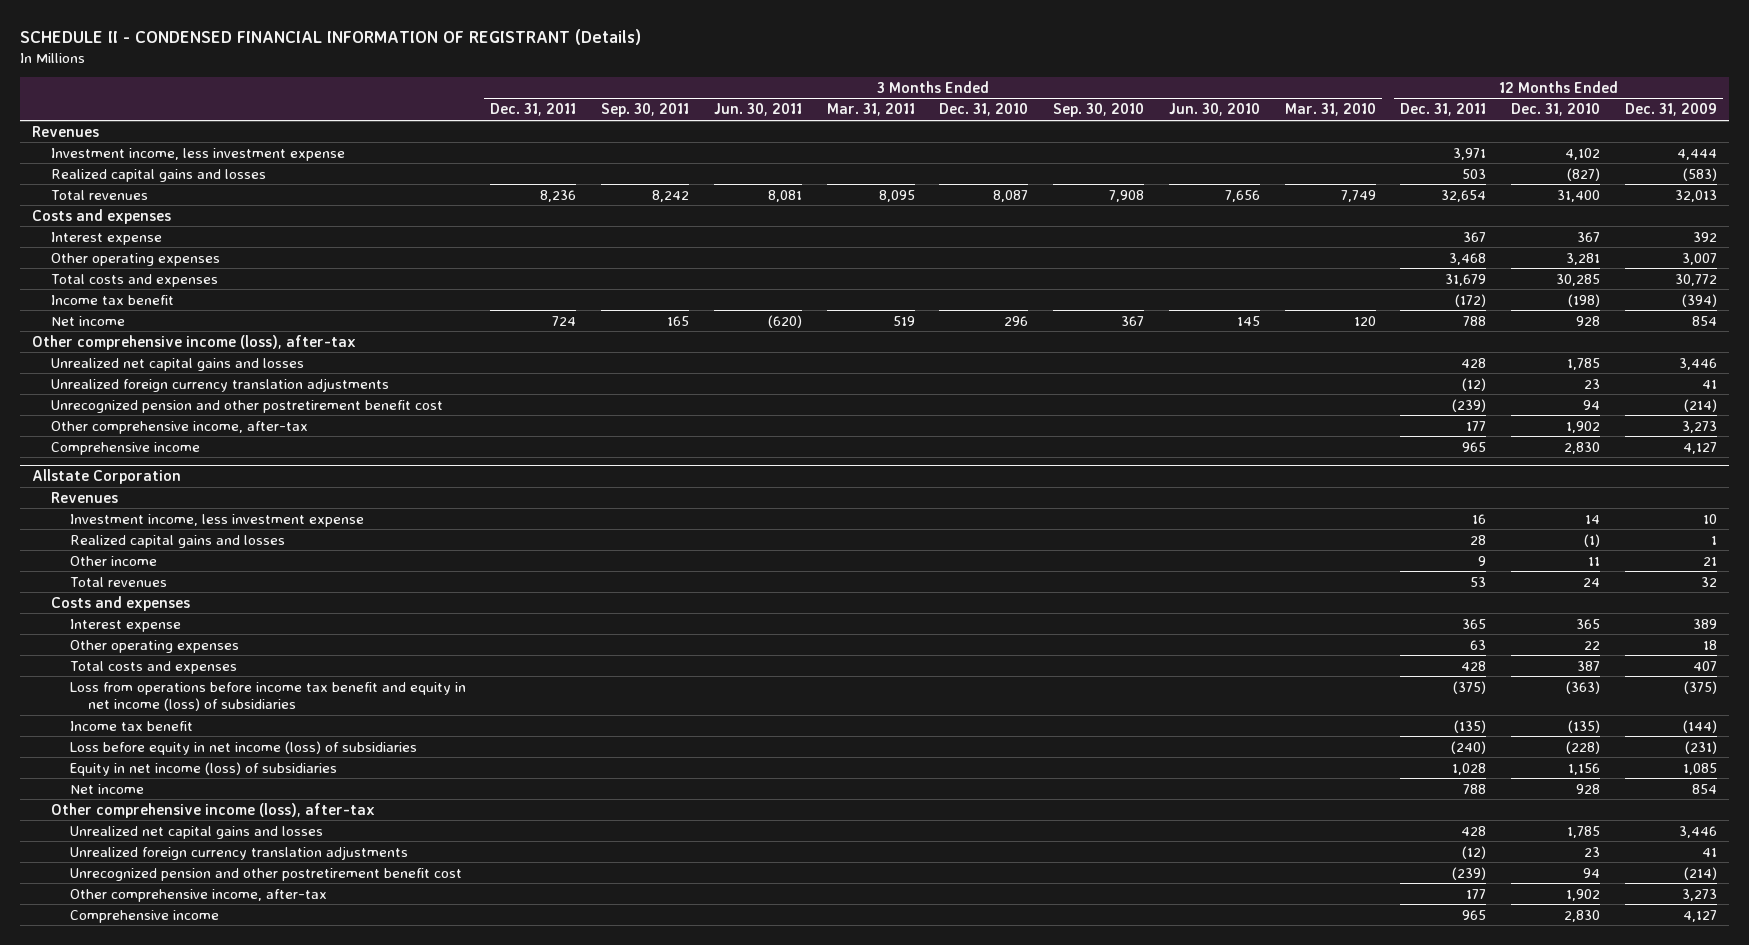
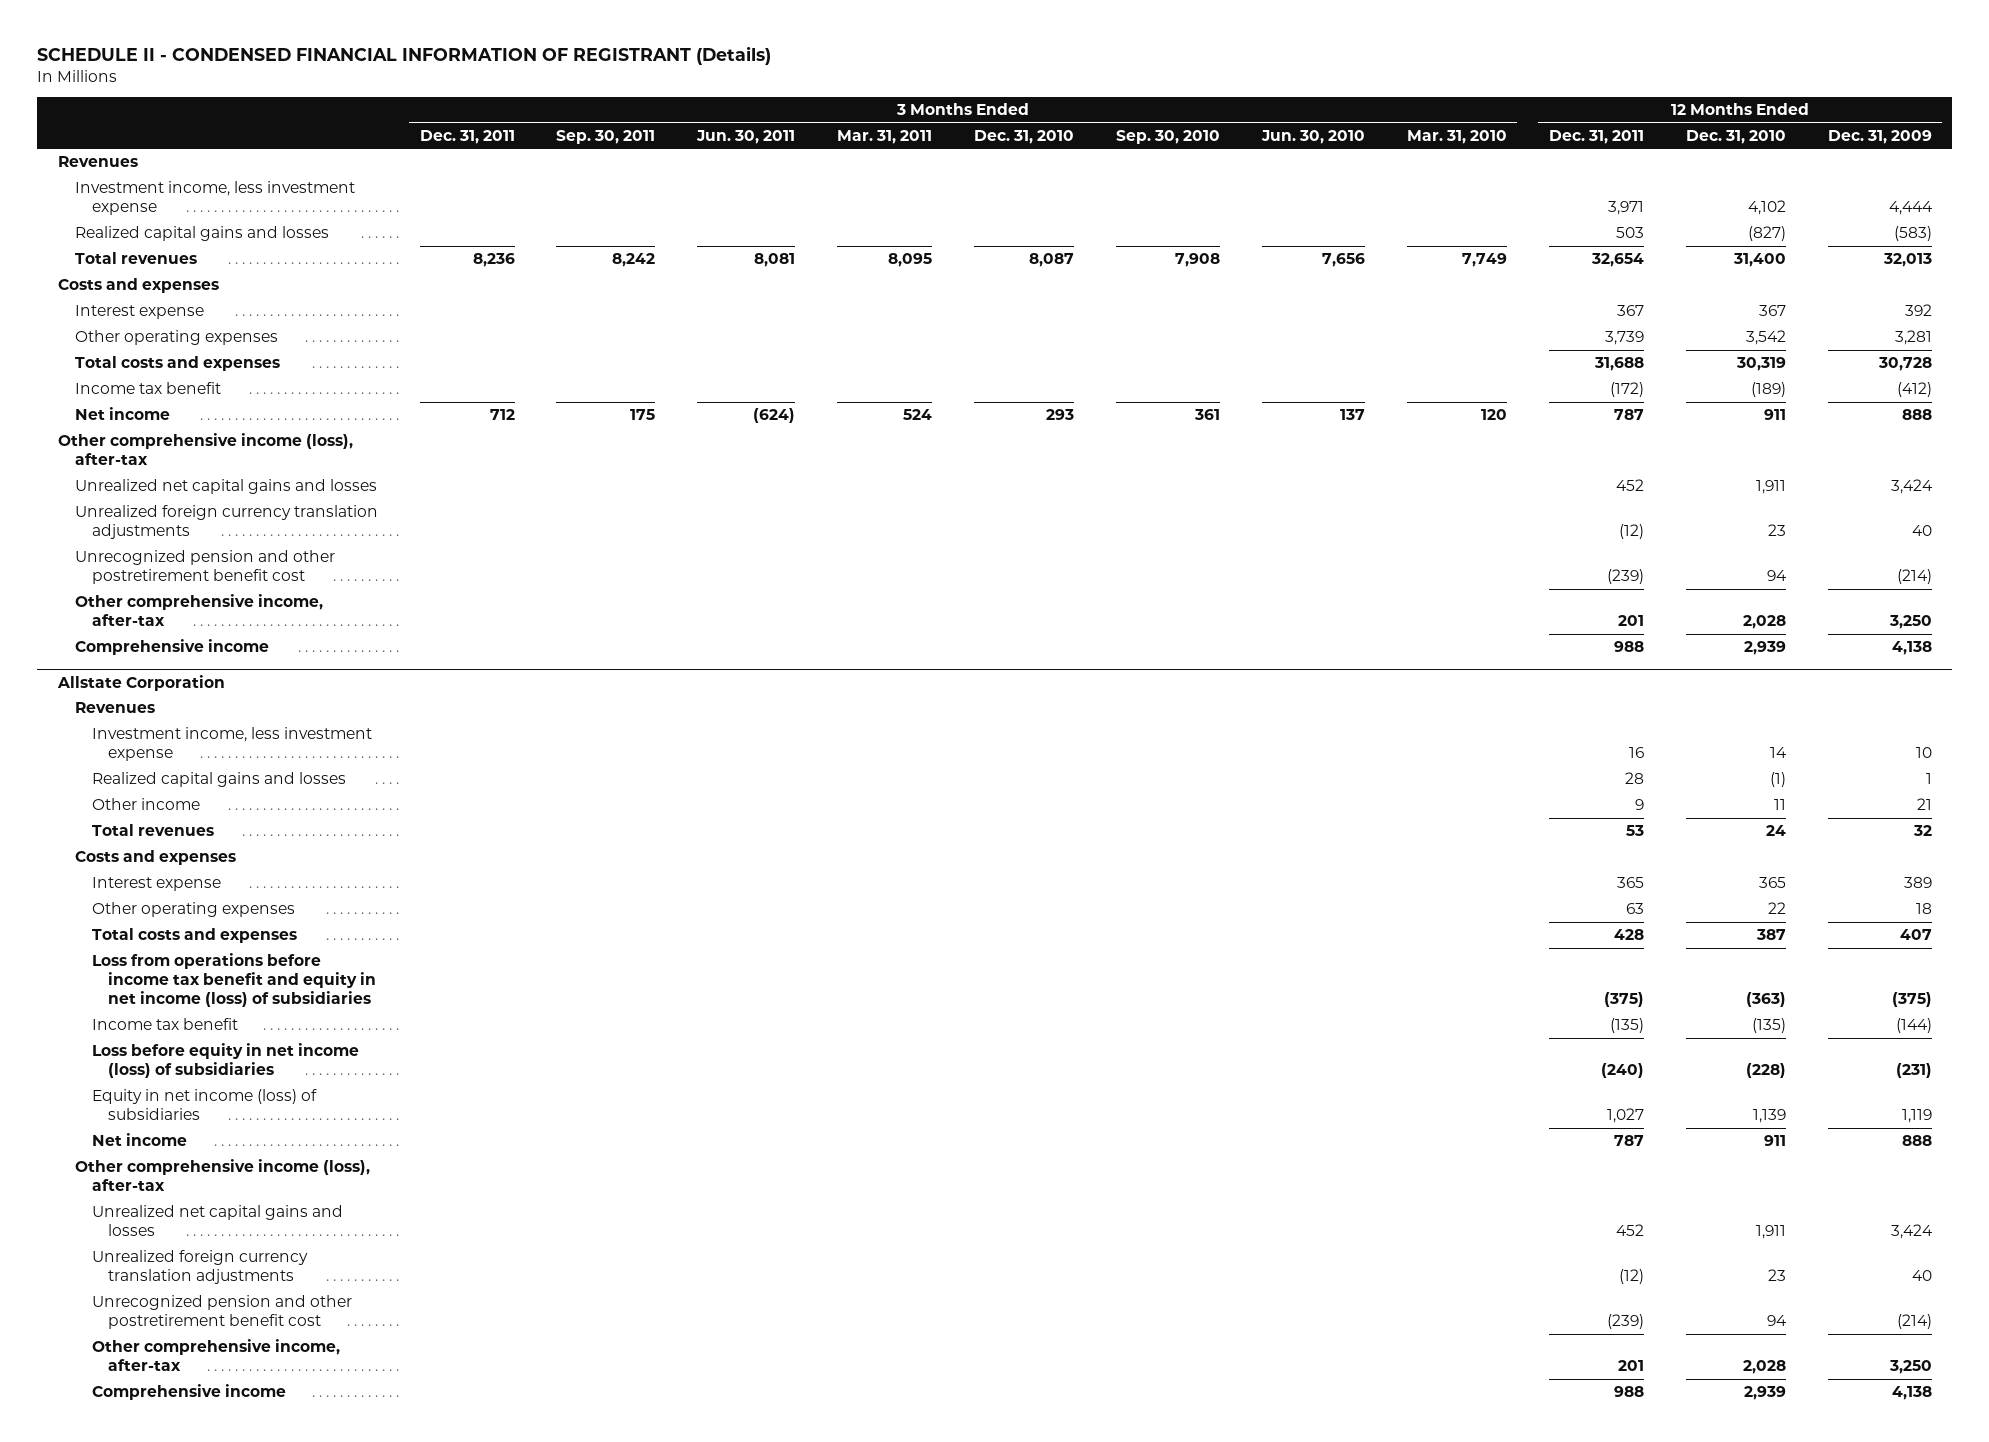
- Other operating expenses | | | | | | | | | 3,468 | 3,281 | 3,007
- Total costs and expenses | | | | | | | | | 31,679 | 30,285 | 30,772
- Income tax benefit | | | | | | | | | (172) | (198) | (394)
- Net income | 724 | 165 | (620) | 519 | 296 | 367 | 145 | 120 | 788 | 928 | 854
+ Other operating expenses | | | | | | | | | 3,739 | 3,542 | 3,281
+ Total costs and expenses | | | | | | | | | 31,688 | 30,319 | 30,728
+ Income tax benefit | | | | | | | | | (172) | (189) | (412)
+ Net income | 712 | 175 | (624) | 524 | 293 | 361 | 137 | 120 | 787 | 911 | 888
- Unrealized net capital gains and losses | | | | | | | | | 428 | 1,785 | 3,446
- Unrealized foreign currency translation adjustments | | | | | | | | | (12) | 23 | 41
+ Unrealized net capital gains and losses | | | | | | | | | 452 | 1,911 | 3,424
+ Unrealized foreign currency translation adjustments | | | | | | | | | (12) | 23 | 40
- Other comprehensive income, after-tax | | | | | | | | | 177 | 1,902 | 3,273
- Comprehensive income | | | | | | | | | 965 | 2,830 | 4,127
+ Other comprehensive income, after-tax | | | | | | | | | 201 | 2,028 | 3,250
+ Comprehensive income | | | | | | | | | 988 | 2,939 | 4,138
@ Allstate Corporation
- Equity in net income (loss) of subsidiaries | | | | | | | | | 1,028 | 1,156 | 1,085
- Net income | | | | | | | | | 788 | 928 | 854
+ Equity in net income (loss) of subsidiaries | | | | | | | | | 1,027 | 1,139 | 1,119
+ Net income | | | | | | | | | 787 | 911 | 888
- Unrealized net capital gains and losses | | | | | | | | | 428 | 1,785 | 3,446
- Unrealized foreign currency translation adjustments | | | | | | | | | (12) | 23 | 41
+ Unrealized net capital gains and losses | | | | | | | | | 452 | 1,911 | 3,424
+ Unrealized foreign currency translation adjustments | | | | | | | | | (12) | 23 | 40
- Other comprehensive income, after-tax | | | | | | | | | 177 | 1,902 | 3,273
- Comprehensive income | | | | | | | | | 965 | 2,830 | 4,127
+ Other comprehensive income, after-tax | | | | | | | | | 201 | 2,028 | 3,250
+ Comprehensive income | | | | | | | | | 988 | 2,939 | 4,138

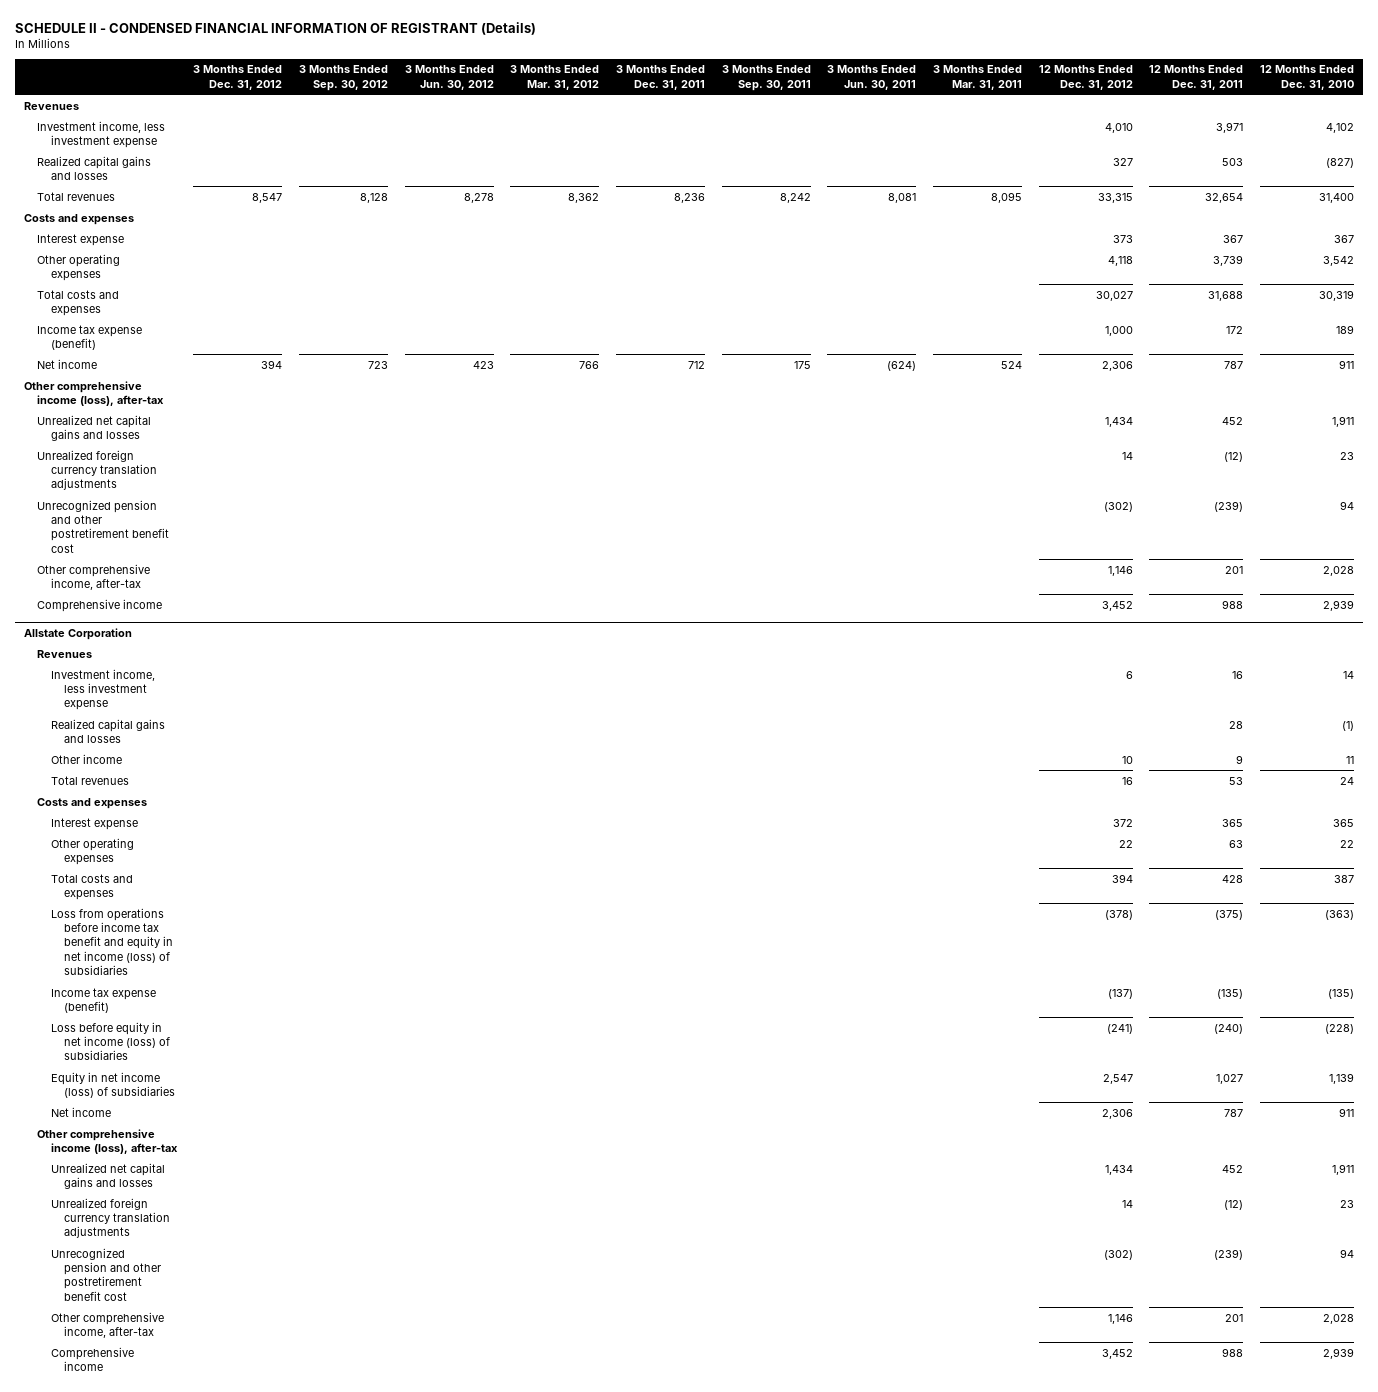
- | 3 Months Ended Dec. 31, 2011 | 3 Months Ended Sep. 30, 2011 | 3 Months Ended Jun. 30, 2011 | 3 Months Ended Mar. 31, 2011 | 3 Months Ended Dec. 31, 2010 | 3 Months Ended Sep. 30, 2010 | 3 Months Ended Jun. 30, 2010 | 3 Months Ended Mar. 31, 2010 | 12 Months Ended Dec. 31, 2011 | 12 Months Ended Dec. 31, 2010 | 12 Months Ended Dec. 31, 2009
+ | 3 Months Ended Dec. 31, 2012 | 3 Months Ended Sep. 30, 2012 | 3 Months Ended Jun. 30, 2012 | 3 Months Ended Mar. 31, 2012 | 3 Months Ended Dec. 31, 2011 | 3 Months Ended Sep. 30, 2011 | 3 Months Ended Jun. 30, 2011 | 3 Months Ended Mar. 31, 2011 | 12 Months Ended Dec. 31, 2012 | 12 Months Ended Dec. 31, 2011 | 12 Months Ended Dec. 31, 2010
- Income tax benefit | | | | | | | | | (172) | (189) | (412)
+ Income tax expense (benefit) | | | | | | | | | 1,000 | 172 | 189
@ Allstate Corporation
- Income tax benefit | | | | | | | | | (135) | (135) | (144)
+ Income tax expense (benefit) | | | | | | | | | (137) | (135) | (135)

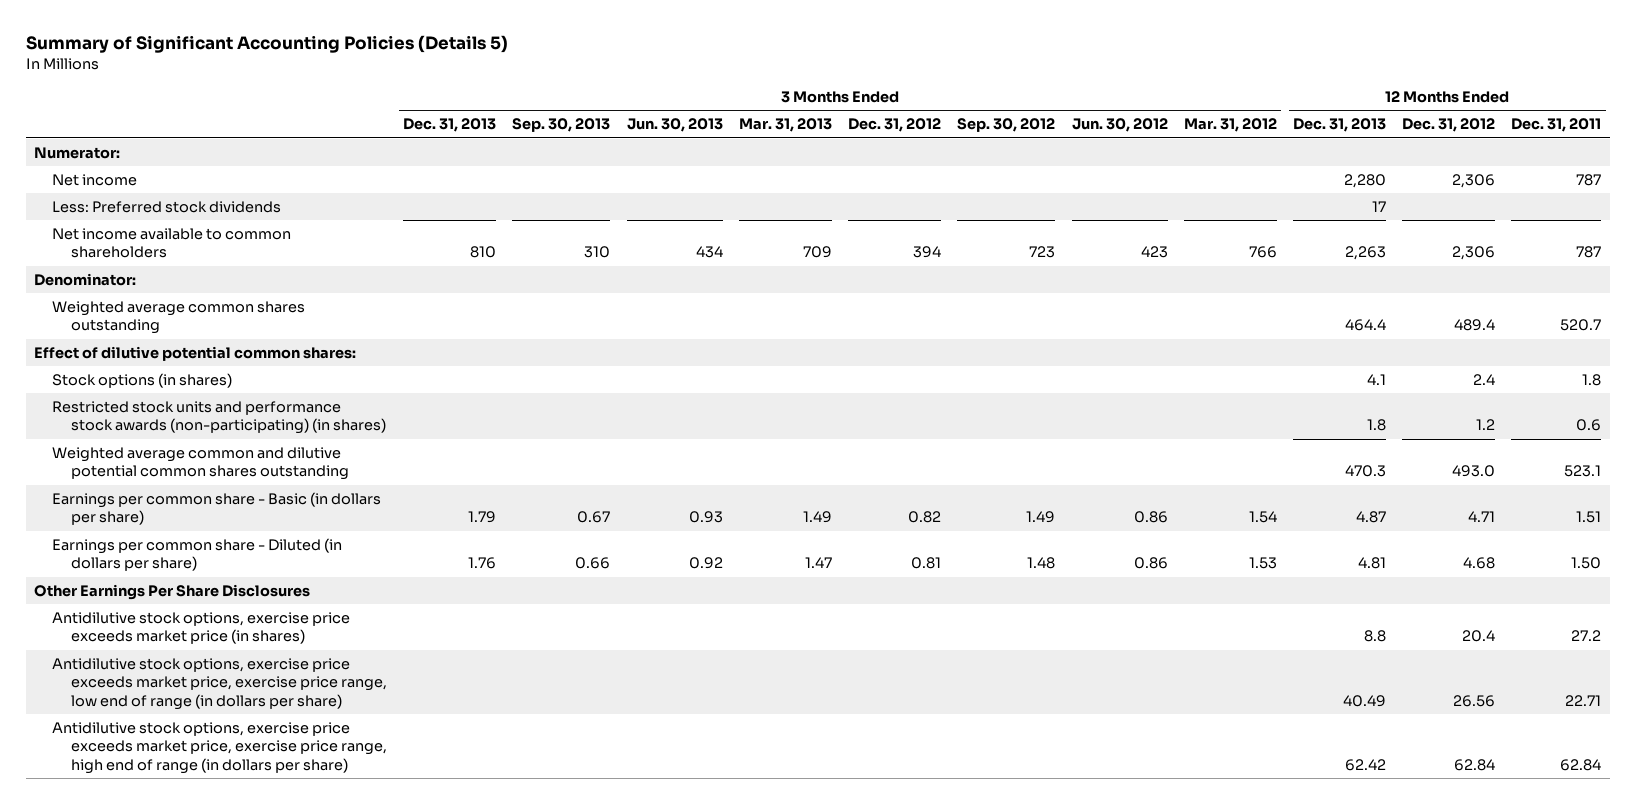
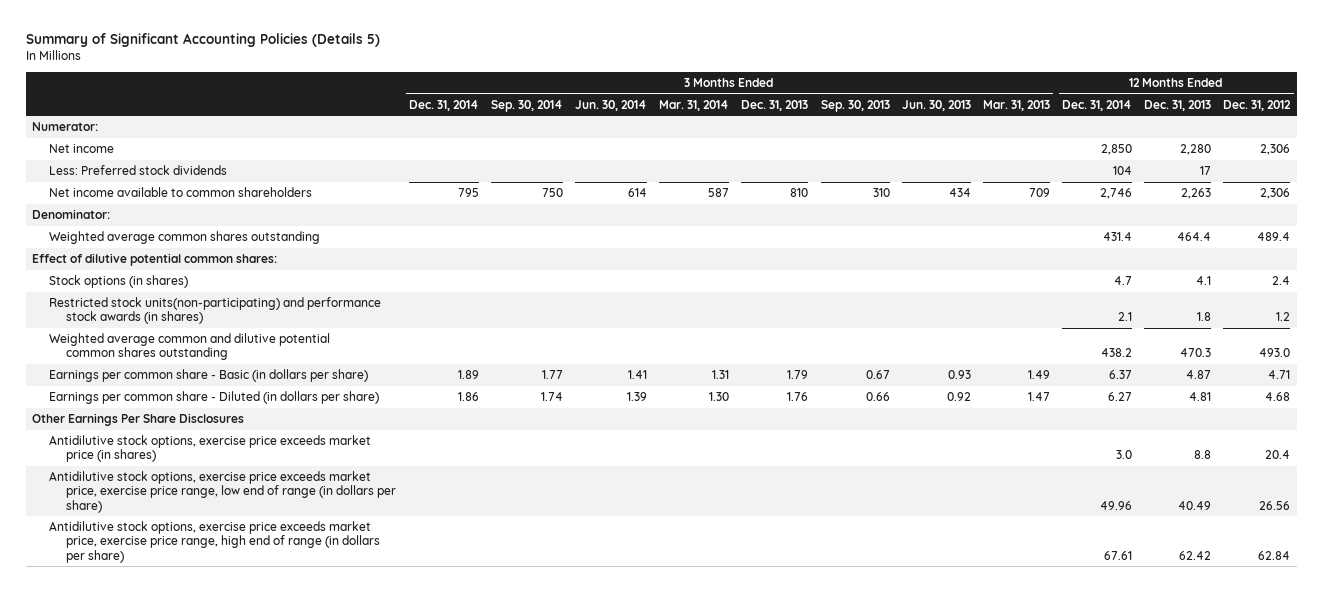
- | 3 Months Ended Dec. 31, 2013 | 3 Months Ended Sep. 30, 2013 | 3 Months Ended Jun. 30, 2013 | 3 Months Ended Mar. 31, 2013 | 3 Months Ended Dec. 31, 2012 | 3 Months Ended Sep. 30, 2012 | 3 Months Ended Jun. 30, 2012 | 3 Months Ended Mar. 31, 2012 | 12 Months Ended Dec. 31, 2013 | 12 Months Ended Dec. 31, 2012 | 12 Months Ended Dec. 31, 2011
+ | 3 Months Ended Dec. 31, 2014 | 3 Months Ended Sep. 30, 2014 | 3 Months Ended Jun. 30, 2014 | 3 Months Ended Mar. 31, 2014 | 3 Months Ended Dec. 31, 2013 | 3 Months Ended Sep. 30, 2013 | 3 Months Ended Jun. 30, 2013 | 3 Months Ended Mar. 31, 2013 | 12 Months Ended Dec. 31, 2014 | 12 Months Ended Dec. 31, 2013 | 12 Months Ended Dec. 31, 2012
- Restricted stock units and performance stock awards (non-participating) (in shares) | | | | | | | | | 1.8 | 1.2 | 0.6
+ Restricted stock units(non-participating) and performance stock awards (in shares) | | | | | | | | | 2.1 | 1.8 | 1.2

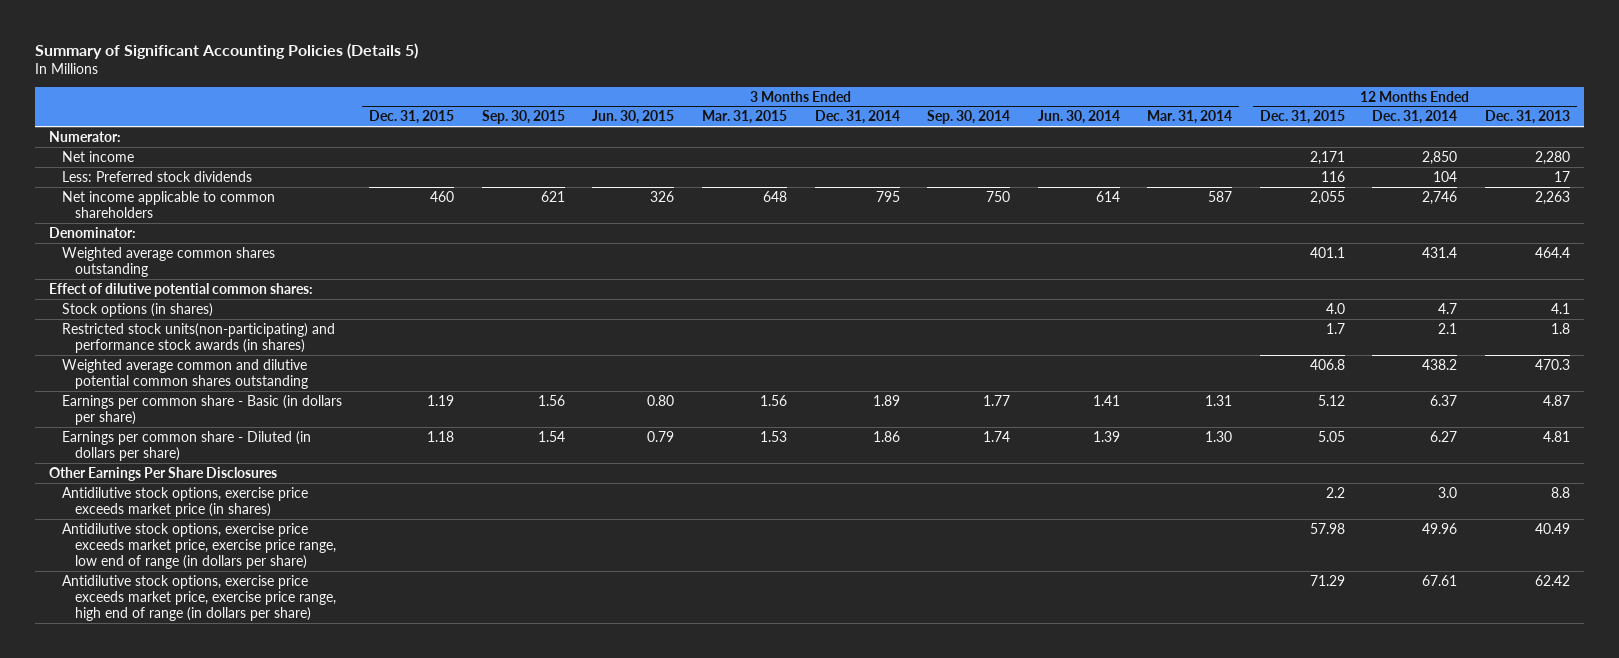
- | 3 Months Ended Dec. 31, 2014 | 3 Months Ended Sep. 30, 2014 | 3 Months Ended Jun. 30, 2014 | 3 Months Ended Mar. 31, 2014 | 3 Months Ended Dec. 31, 2013 | 3 Months Ended Sep. 30, 2013 | 3 Months Ended Jun. 30, 2013 | 3 Months Ended Mar. 31, 2013 | 12 Months Ended Dec. 31, 2014 | 12 Months Ended Dec. 31, 2013 | 12 Months Ended Dec. 31, 2012
+ | 3 Months Ended Dec. 31, 2015 | 3 Months Ended Sep. 30, 2015 | 3 Months Ended Jun. 30, 2015 | 3 Months Ended Mar. 31, 2015 | 3 Months Ended Dec. 31, 2014 | 3 Months Ended Sep. 30, 2014 | 3 Months Ended Jun. 30, 2014 | 3 Months Ended Mar. 31, 2014 | 12 Months Ended Dec. 31, 2015 | 12 Months Ended Dec. 31, 2014 | 12 Months Ended Dec. 31, 2013
- Net income available to common shareholders | 795 | 750 | 614 | 587 | 810 | 310 | 434 | 709 | 2,746 | 2,263 | 2,306
+ Net income applicable to common shareholders | 460 | 621 | 326 | 648 | 795 | 750 | 614 | 587 | 2,055 | 2,746 | 2,263

